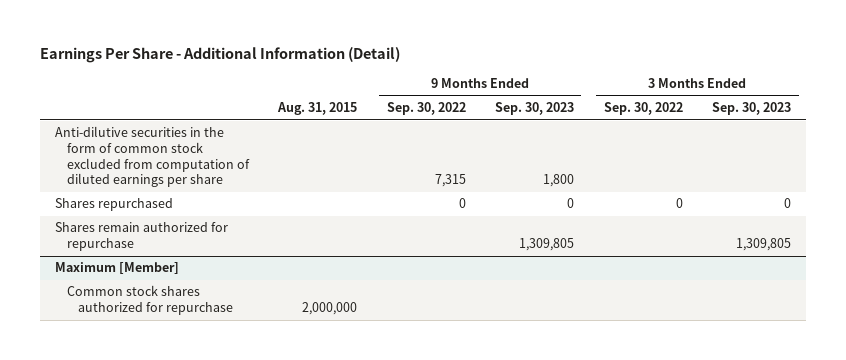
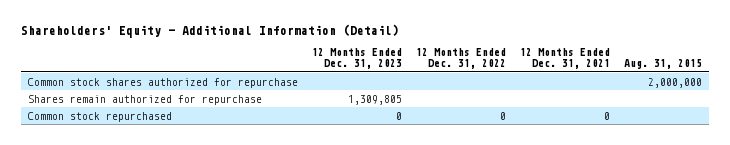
- Earnings Per Share - Additional Information (Detail)
+ Shareholders' Equity - Additional Information (Detail)
- | Aug. 31, 2015 | 9 Months Ended Sep. 30, 2022 | 9 Months Ended Sep. 30, 2023 | 3 Months Ended Sep. 30, 2022 | 3 Months Ended Sep. 30, 2023
+ | 12 Months Ended Dec. 31, 2023 | 12 Months Ended Dec. 31, 2022 | 12 Months Ended Dec. 31, 2021 | Aug. 31, 2015
- Anti-dilutive securities in the form of common stock excluded from computation of diluted earnings per share | | 7,315 | 1,800 | |
- Shares repurchased | | 0 | 0 | 0 | 0
+ Common stock shares authorized for repurchase | | | | 2,000,000
- Maximum [Member]
- Common stock shares authorized for repurchase | 2,000,000 | | | |
+ Common stock repurchased | 0 | 0 | 0 |

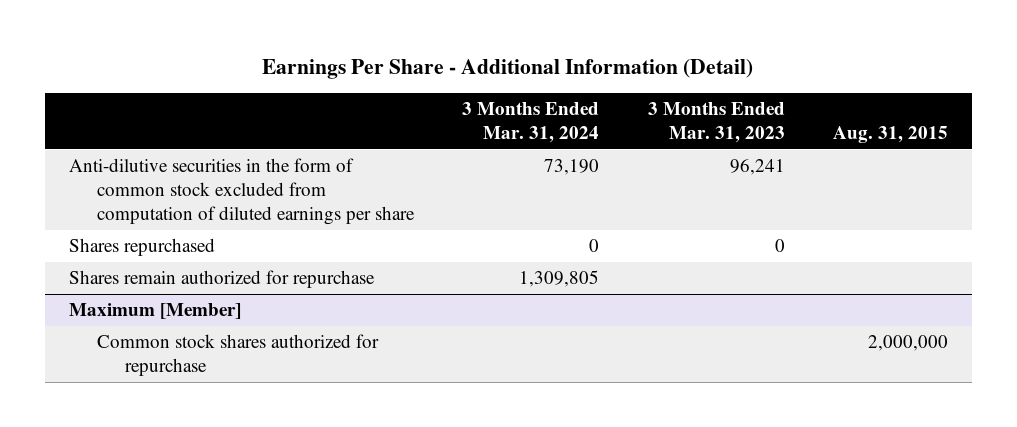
- Shareholders' Equity - Additional Information (Detail)
+ Earnings Per Share - Additional Information (Detail)
- | 12 Months Ended Dec. 31, 2023 | 12 Months Ended Dec. 31, 2022 | 12 Months Ended Dec. 31, 2021 | Aug. 31, 2015
+ | 3 Months Ended Mar. 31, 2024 | 3 Months Ended Mar. 31, 2023 | Aug. 31, 2015
- Common stock shares authorized for repurchase | | | | 2,000,000
+ Anti-dilutive securities in the form of common stock excluded from computation of diluted earnings per share | 73,190 | 96,241 |
+ Shares repurchased | 0 | 0 |
- Common stock repurchased | 0 | 0 | 0 |
+ Maximum [Member]
+ Common stock shares authorized for repurchase | | | 2,000,000

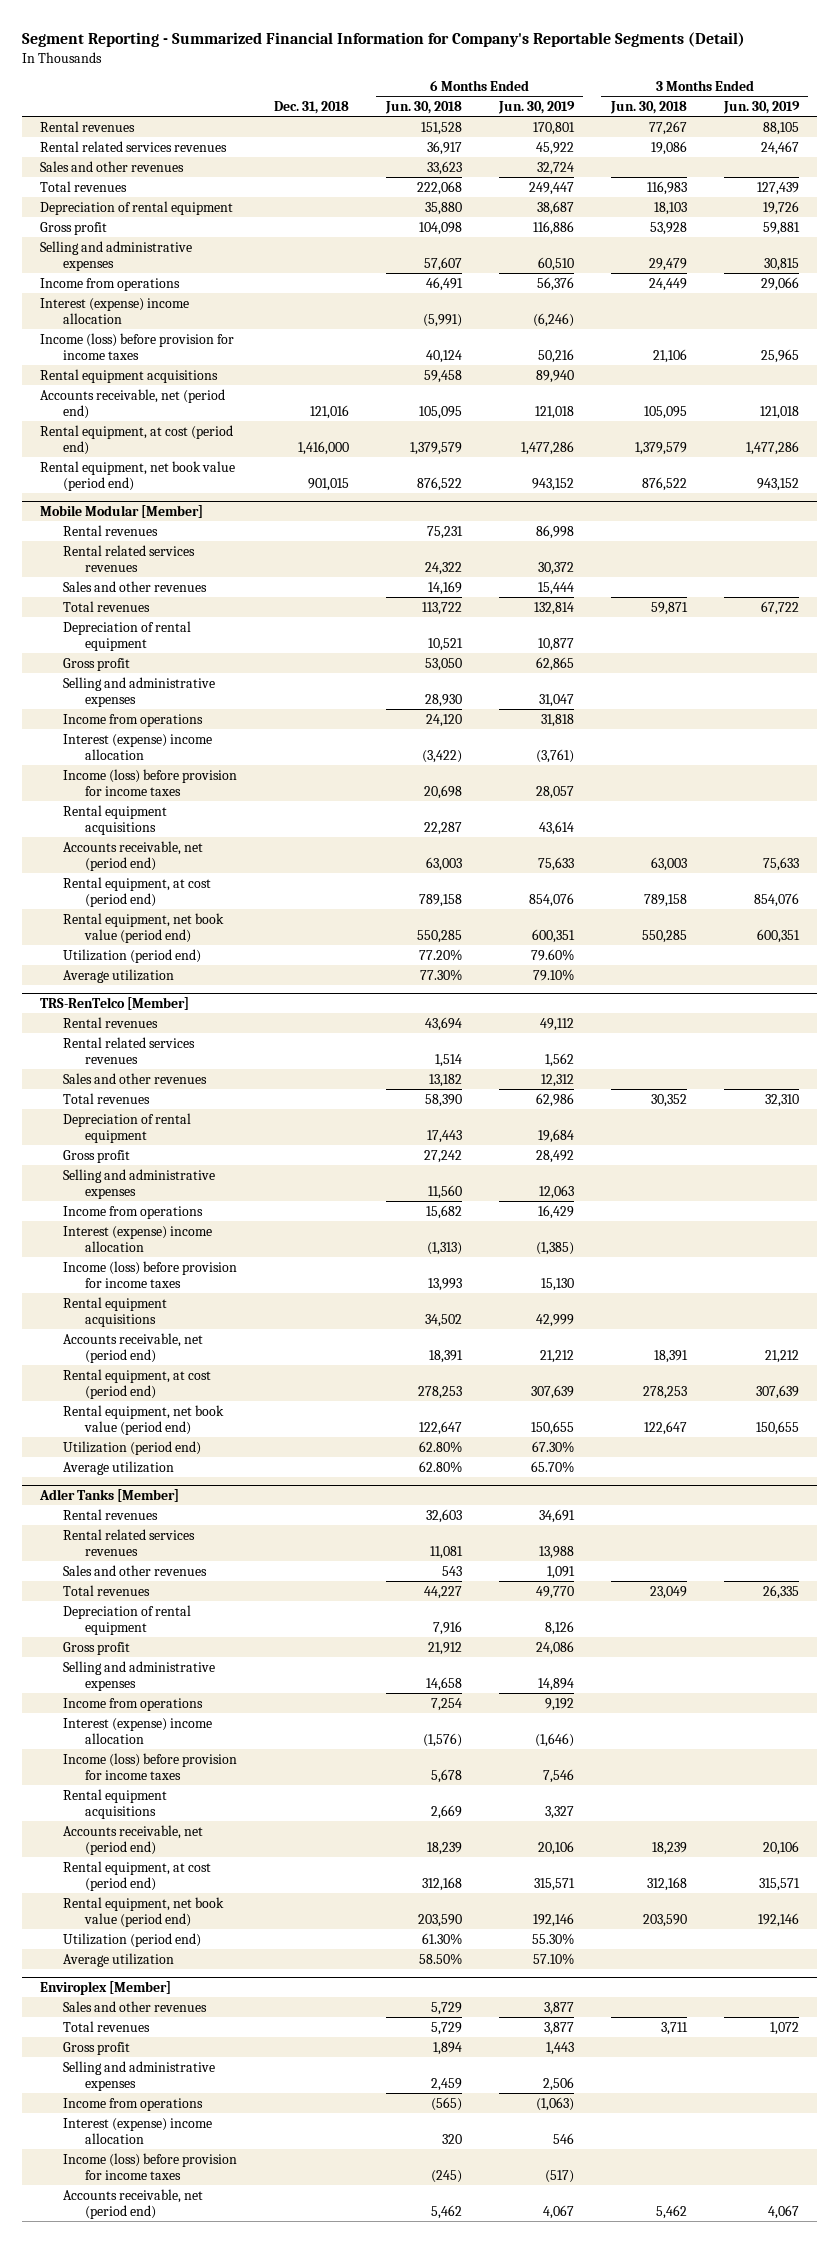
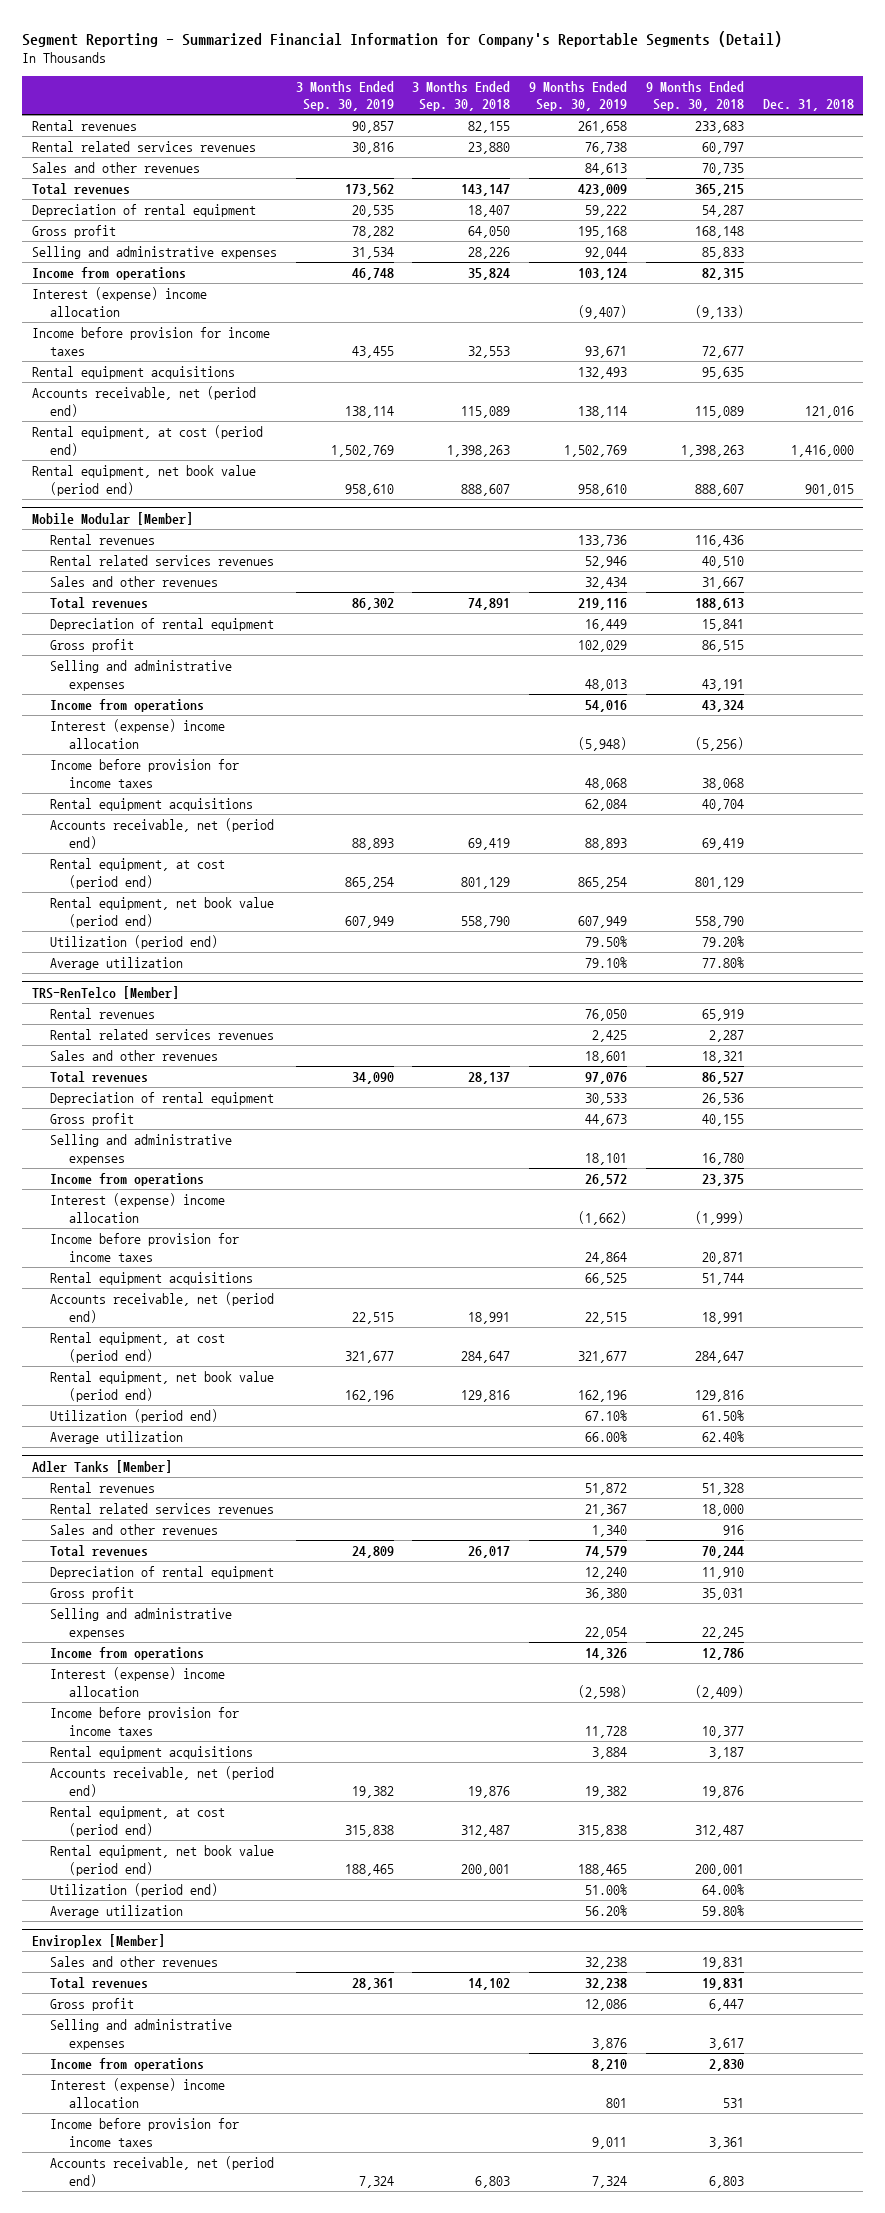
- | Dec. 31, 2018 | 6 Months Ended Jun. 30, 2018 | 6 Months Ended Jun. 30, 2019 | 3 Months Ended Jun. 30, 2018 | 3 Months Ended Jun. 30, 2019
+ | 3 Months Ended Sep. 30, 2019 | 3 Months Ended Sep. 30, 2018 | 9 Months Ended Sep. 30, 2019 | 9 Months Ended Sep. 30, 2018 | Dec. 31, 2018
- Income (loss) before provision for income taxes | | 40,124 | 50,216 | 21,106 | 25,965
+ Income before provision for income taxes | 43,455 | 32,553 | 93,671 | 72,677 |
@ Mobile Modular [Member]
- Income (loss) before provision for income taxes | | 20,698 | 28,057 | |
+ Income before provision for income taxes | | | 48,068 | 38,068 |
@ TRS-RenTelco [Member]
- Income (loss) before provision for income taxes | | 13,993 | 15,130 | |
+ Income before provision for income taxes | | | 24,864 | 20,871 |
@ Adler Tanks [Member]
- Income (loss) before provision for income taxes | | 5,678 | 7,546 | |
+ Income before provision for income taxes | | | 11,728 | 10,377 |
@ Enviroplex [Member]
- Income (loss) before provision for income taxes | | (245) | (517) | |
+ Income before provision for income taxes | | | 9,011 | 3,361 |

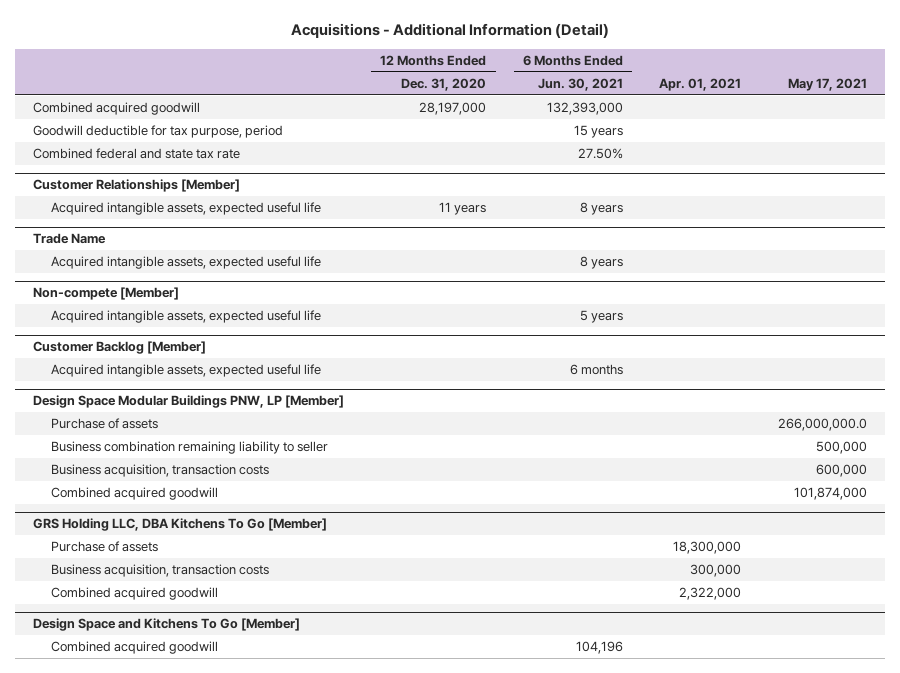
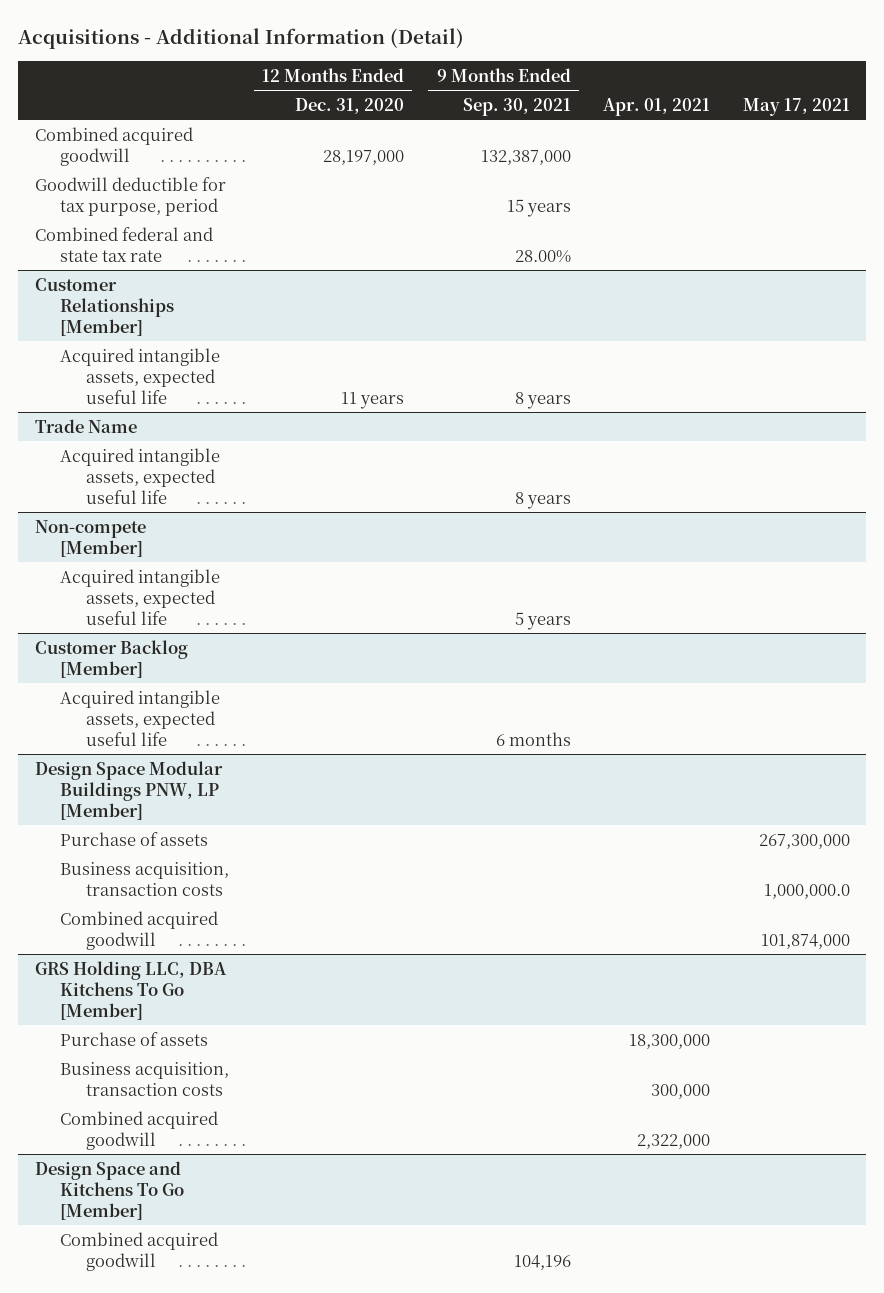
- | 12 Months Ended Dec. 31, 2020 | 6 Months Ended Jun. 30, 2021 | Apr. 01, 2021 | May 17, 2021
+ | 12 Months Ended Dec. 31, 2020 | 9 Months Ended Sep. 30, 2021 | Apr. 01, 2021 | May 17, 2021
@ Design Space Modular Buildings PNW, LP [Member]
- Purchase of assets | | | | 266,000,000.0
- Business combination remaining liability to seller | | | | 500,000
- Business acquisition, transaction costs | | | | 600,000
+ Purchase of assets | | | | 267,300,000
+ Business acquisition, transaction costs | | | | 1,000,000.0

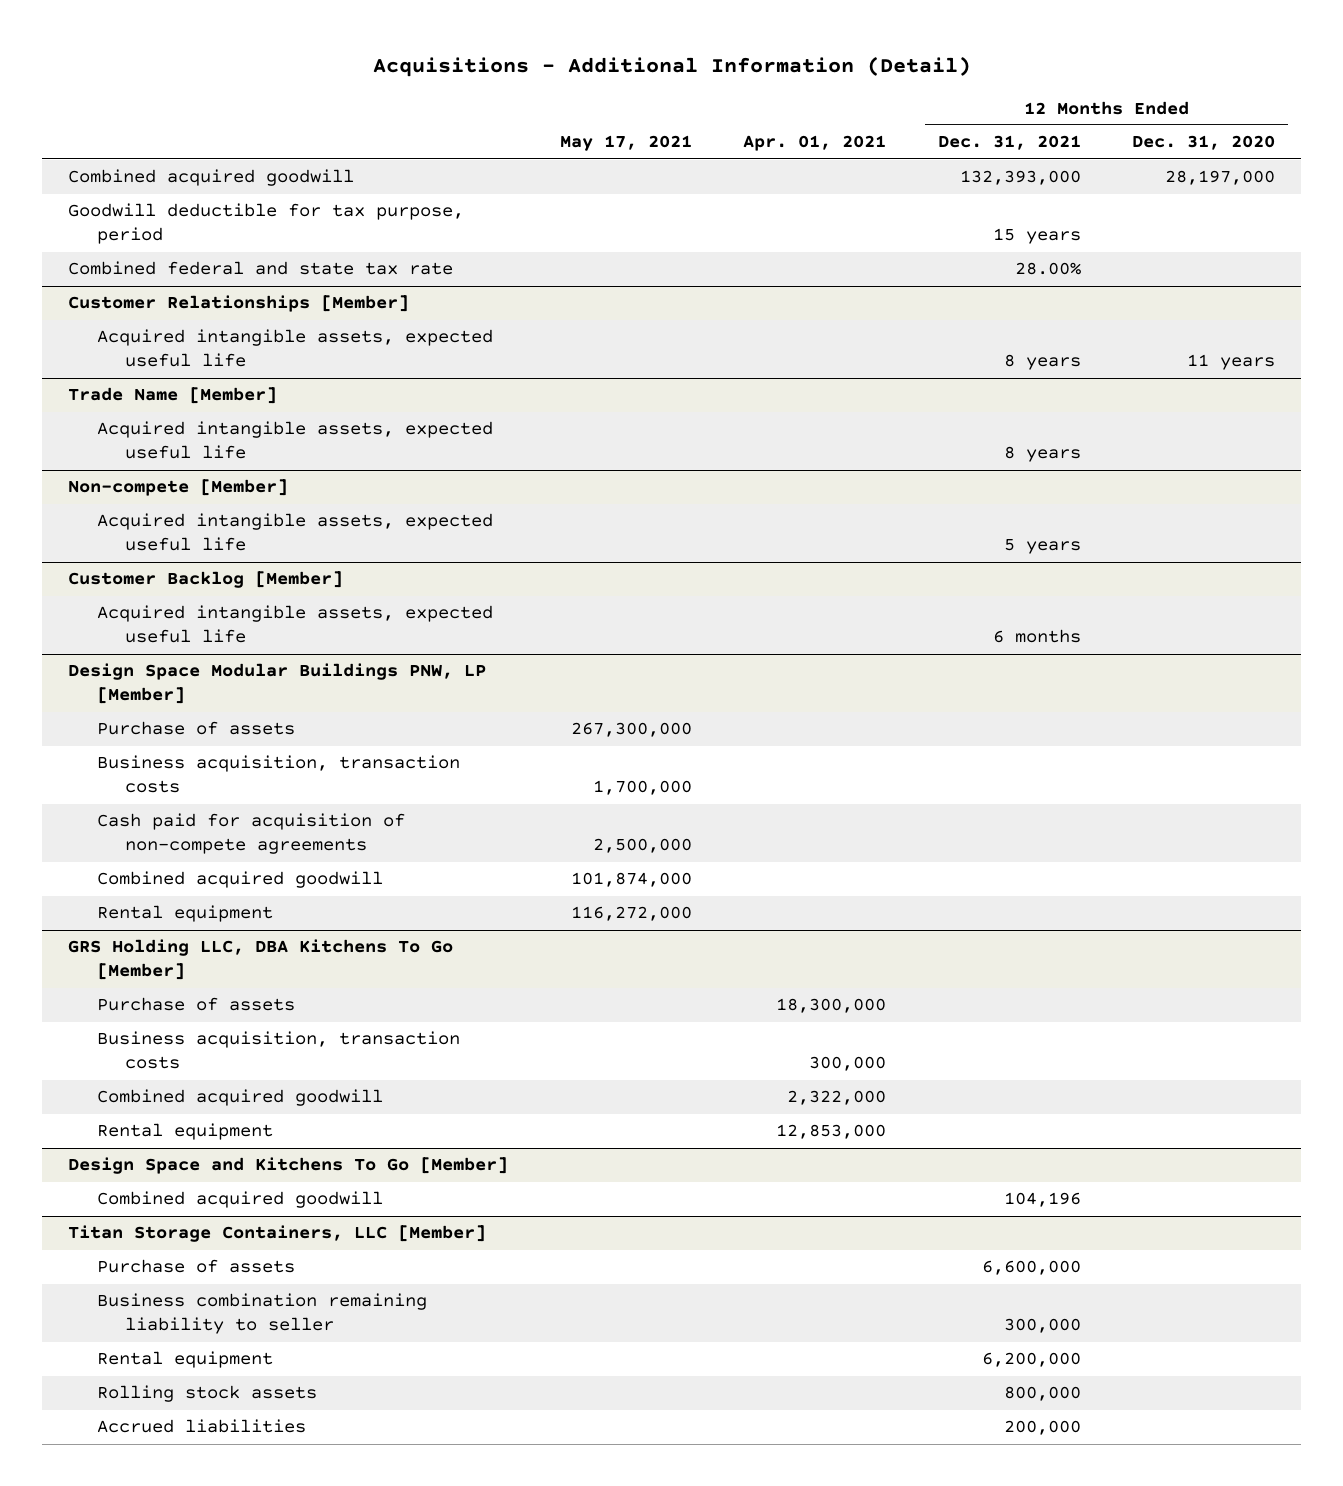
- | 12 Months Ended Dec. 31, 2020 | 9 Months Ended Sep. 30, 2021 | Apr. 01, 2021 | May 17, 2021
+ | May 17, 2021 | Apr. 01, 2021 | 12 Months Ended Dec. 31, 2021 | 12 Months Ended Dec. 31, 2020
- Trade Name
+ Trade Name [Member]
@ Design Space Modular Buildings PNW, LP [Member]
- Business acquisition, transaction costs | | | | 1,000,000.0
+ Business acquisition, transaction costs | 1,700,000 | | |
+ Cash paid for acquisition of non-compete agreements | 2,500,000 | | |
+ Rental equipment | 116,272,000 | | |
@ GRS Holding LLC, DBA Kitchens To Go [Member]
+ Rental equipment | | 12,853,000 | |
+ Titan Storage Containers, LLC [Member]
+ Purchase of assets | | | 6,600,000 |
+ Business combination remaining liability to seller | | | 300,000 |
+ Rental equipment | | | 6,200,000 |
+ Rolling stock assets | | | 800,000 |
+ Accrued liabilities | | | 200,000 |

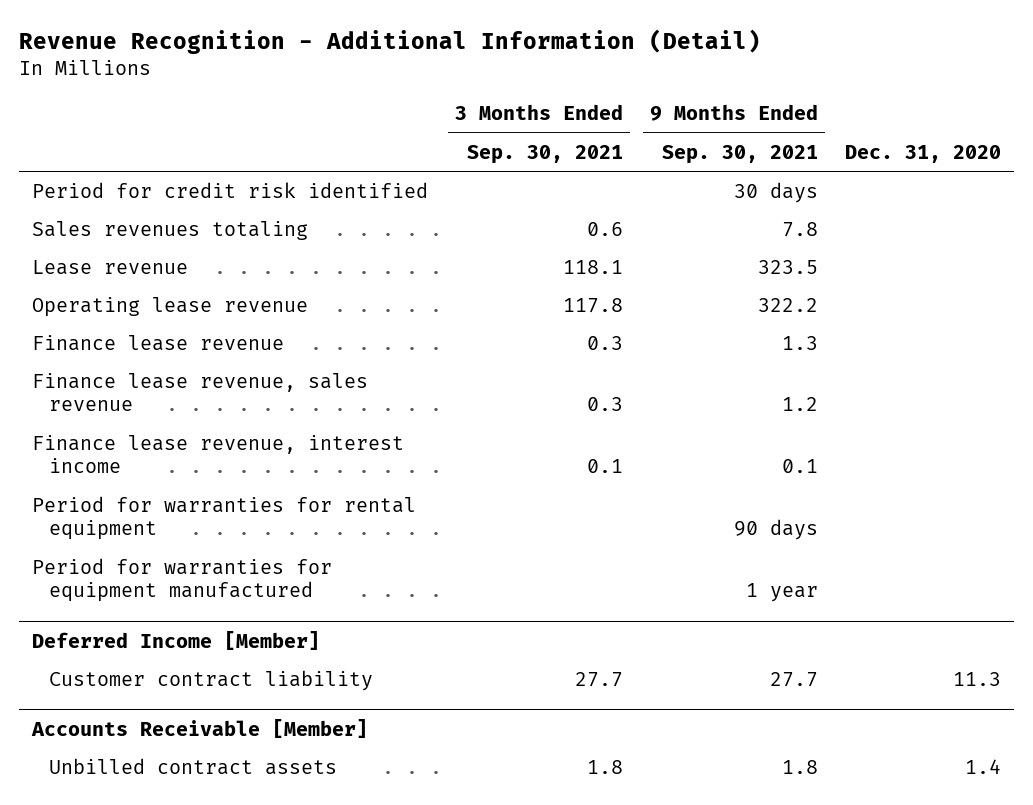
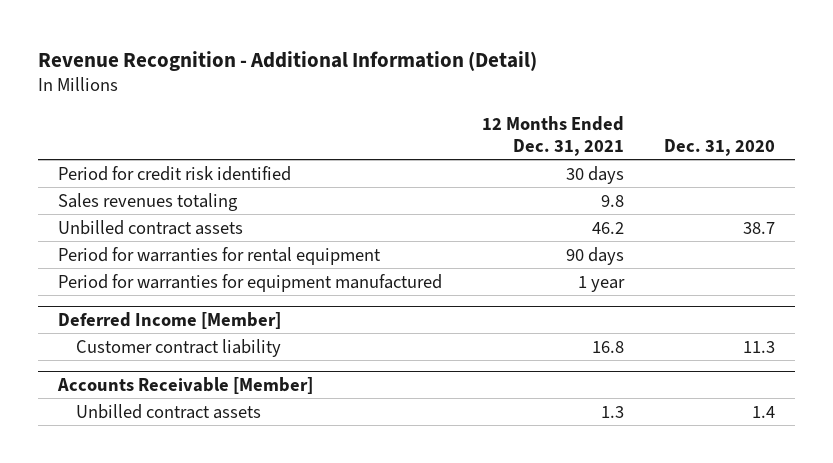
- | 3 Months Ended Sep. 30, 2021 | 9 Months Ended Sep. 30, 2021 | Dec. 31, 2020
+ | 12 Months Ended Dec. 31, 2021 | Dec. 31, 2020
- Lease revenue | 118.1 | 323.5 |
- Operating lease revenue | 117.8 | 322.2 |
- Finance lease revenue | 0.3 | 1.3 |
- Finance lease revenue, sales revenue | 0.3 | 1.2 |
- Finance lease revenue, interest income | 0.1 | 0.1 |
+ Unbilled contract assets | 46.2 | 38.7

